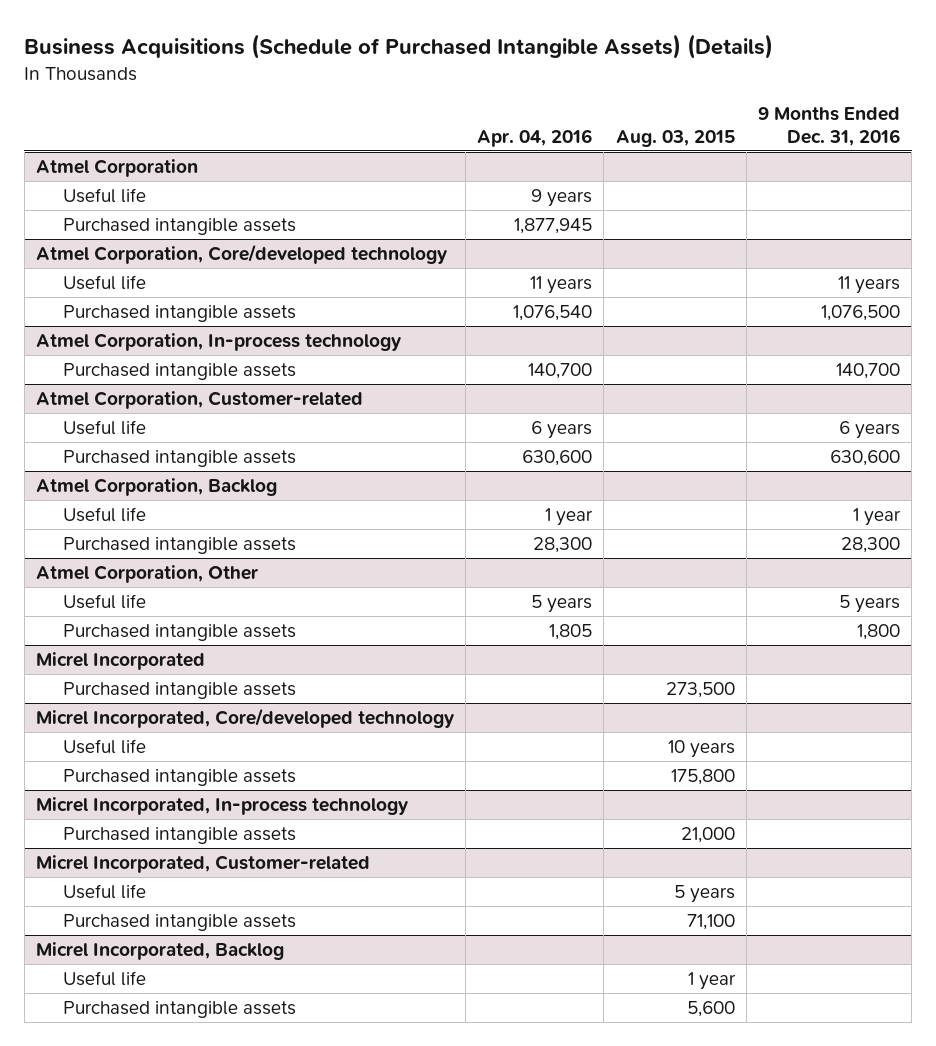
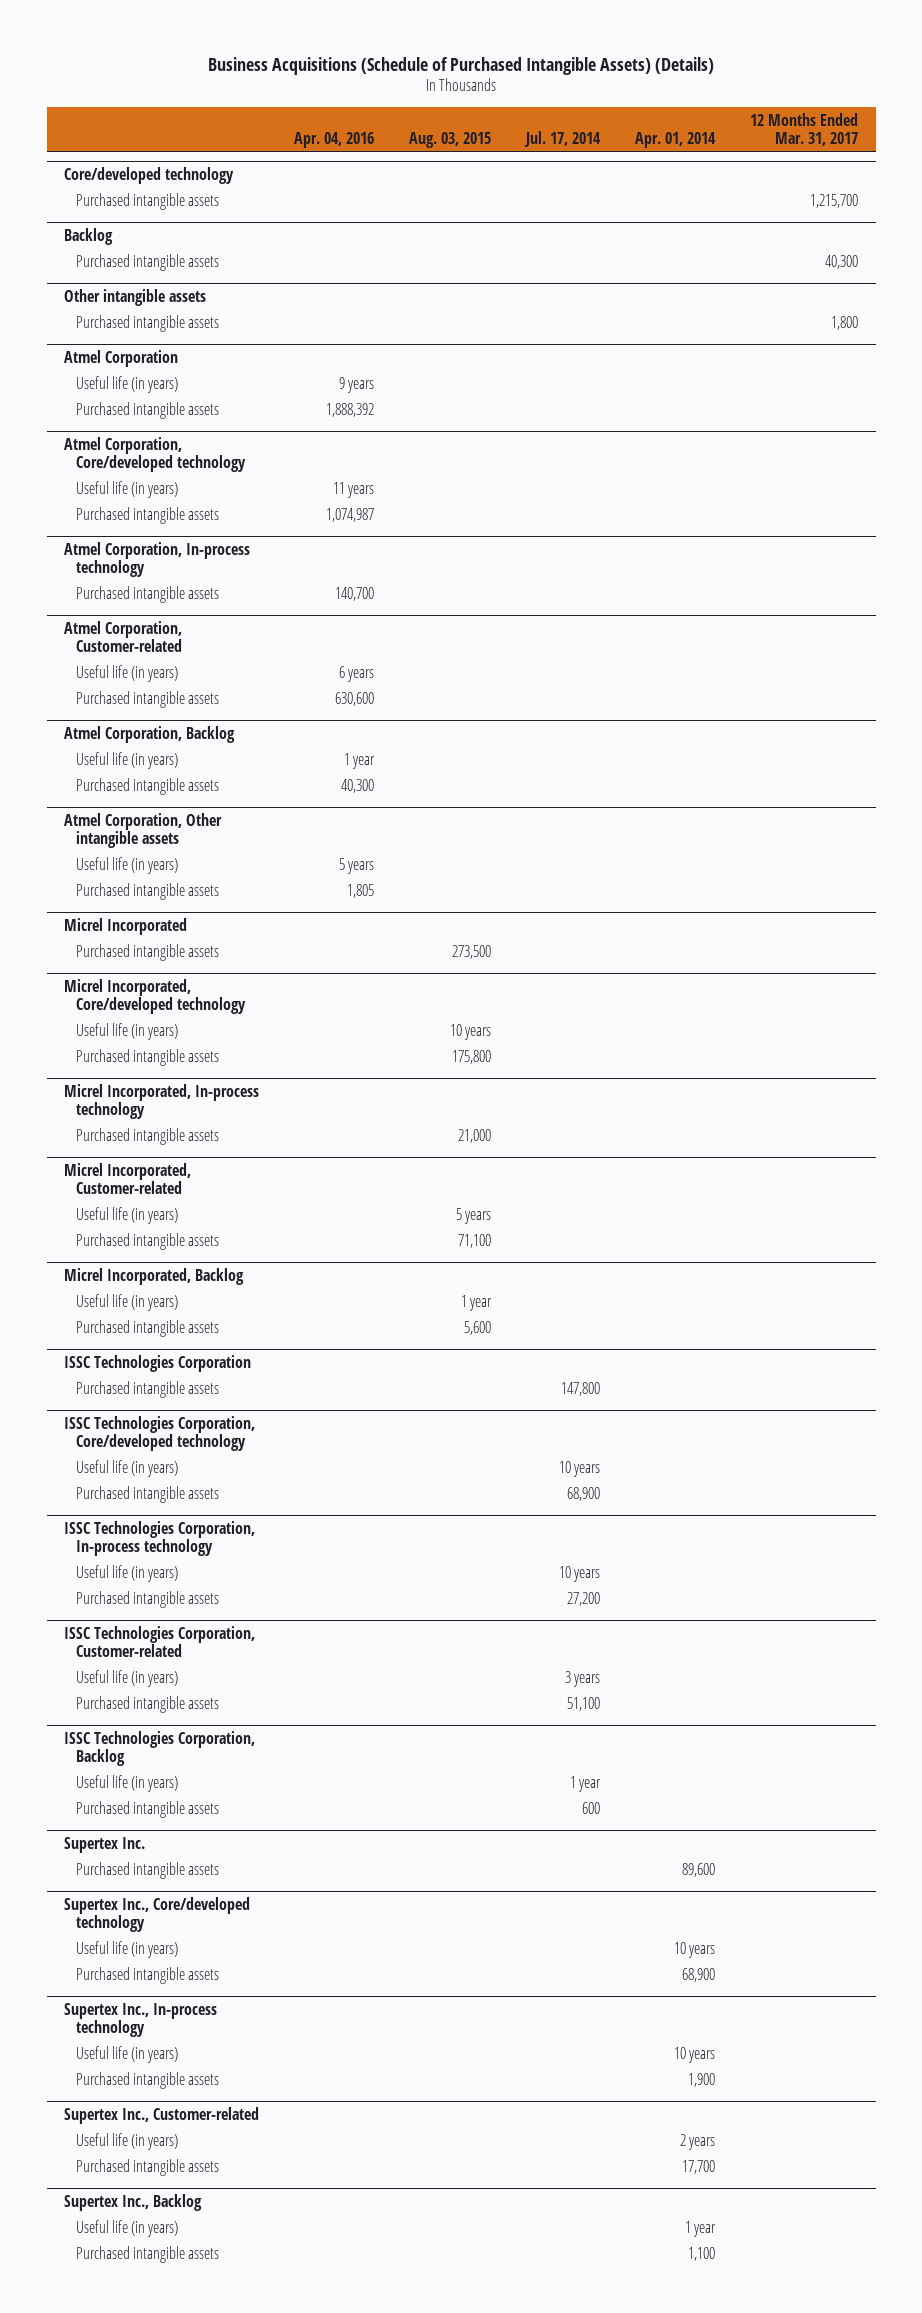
- | Apr. 04, 2016 | Aug. 03, 2015 | 9 Months Ended Dec. 31, 2016
+ | Apr. 04, 2016 | Aug. 03, 2015 | Jul. 17, 2014 | Apr. 01, 2014 | 12 Months Ended Mar. 31, 2017
+ Core/developed technology
+ Purchased intangible assets | | | | | 1,215,700
+ Backlog
+ Purchased intangible assets | | | | | 40,300
+ Other intangible assets
+ Purchased intangible assets | | | | | 1,800
@ Atmel Corporation
- Useful life | 9 years | |
- Purchased intangible assets | 1,877,945 | |
+ Useful life (in years) | 9 years | | | |
+ Purchased intangible assets | 1,888,392 | | | |
@ Atmel Corporation, Core/developed technology
- Useful life | 11 years | | 11 years
- Purchased intangible assets | 1,076,540 | | 1,076,500
+ Useful life (in years) | 11 years | | | |
+ Purchased intangible assets | 1,074,987 | | | |
@ Atmel Corporation, Customer-related
- Useful life | 6 years | | 6 years
+ Useful life (in years) | 6 years | | | |
@ Atmel Corporation, Backlog
- Useful life | 1 year | | 1 year
- Purchased intangible assets | 28,300 | | 28,300
- Atmel Corporation, Other
- Useful life | 5 years | | 5 years
@ Atmel Corporation, Backlog
+ Useful life (in years) | 1 year | | | |
+ Purchased intangible assets | 40,300 | | | |
+ Atmel Corporation, Other intangible assets
+ Useful life (in years) | 5 years | | | |
@ Micrel Incorporated, Core/developed technology
- Useful life | | 10 years |
+ Useful life (in years) | | 10 years | | |
@ Micrel Incorporated, Customer-related
- Useful life | | 5 years |
+ Useful life (in years) | | 5 years | | |
@ Micrel Incorporated, Backlog
- Useful life | | 1 year |
+ Useful life (in years) | | 1 year | | |
+ ISSC Technologies Corporation
+ Purchased intangible assets | | | 147,800 | |
+ ISSC Technologies Corporation, Core/developed technology
+ Useful life (in years) | | | 10 years | |
+ Purchased intangible assets | | | 68,900 | |
+ ISSC Technologies Corporation, In-process technology
+ Useful life (in years) | | | 10 years | |
+ Purchased intangible assets | | | 27,200 | |
+ ISSC Technologies Corporation, Customer-related
+ Useful life (in years) | | | 3 years | |
+ Purchased intangible assets | | | 51,100 | |
+ ISSC Technologies Corporation, Backlog
+ Useful life (in years) | | | 1 year | |
+ Purchased intangible assets | | | 600 | |
+ Supertex Inc.
+ Purchased intangible assets | | | | 89,600 |
+ Supertex Inc., Core/developed technology
+ Useful life (in years) | | | | 10 years |
+ Purchased intangible assets | | | | 68,900 |
+ Supertex Inc., In-process technology
+ Useful life (in years) | | | | 10 years |
+ Purchased intangible assets | | | | 1,900 |
+ Supertex Inc., Customer-related
+ Useful life (in years) | | | | 2 years |
+ Purchased intangible assets | | | | 17,700 |
+ Supertex Inc., Backlog
+ Useful life (in years) | | | | 1 year |
+ Purchased intangible assets | | | | 1,100 |

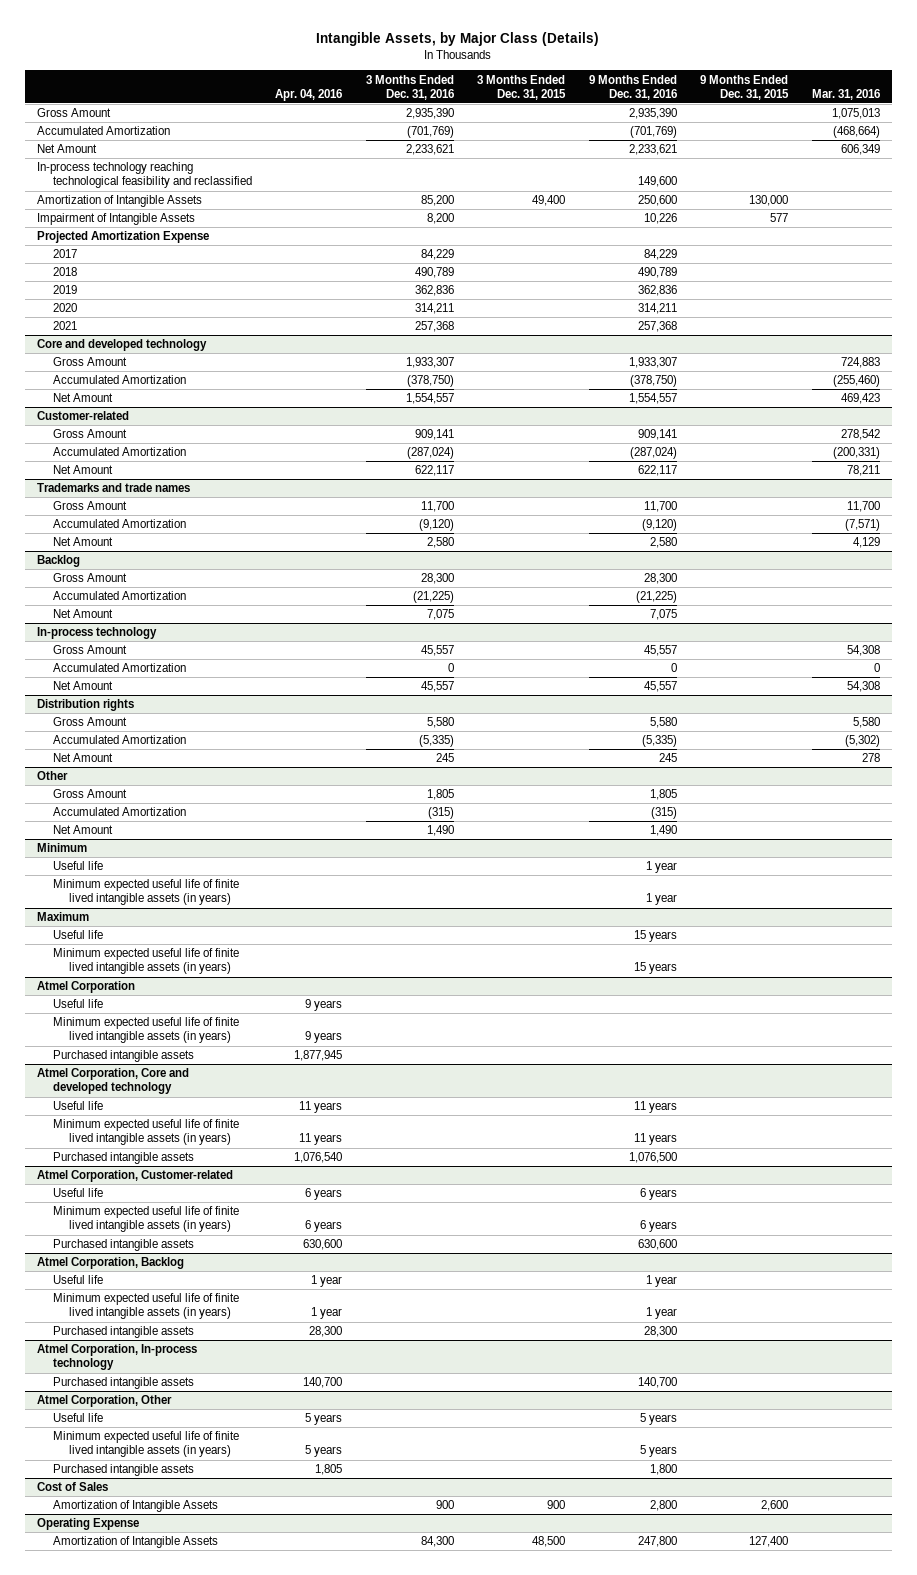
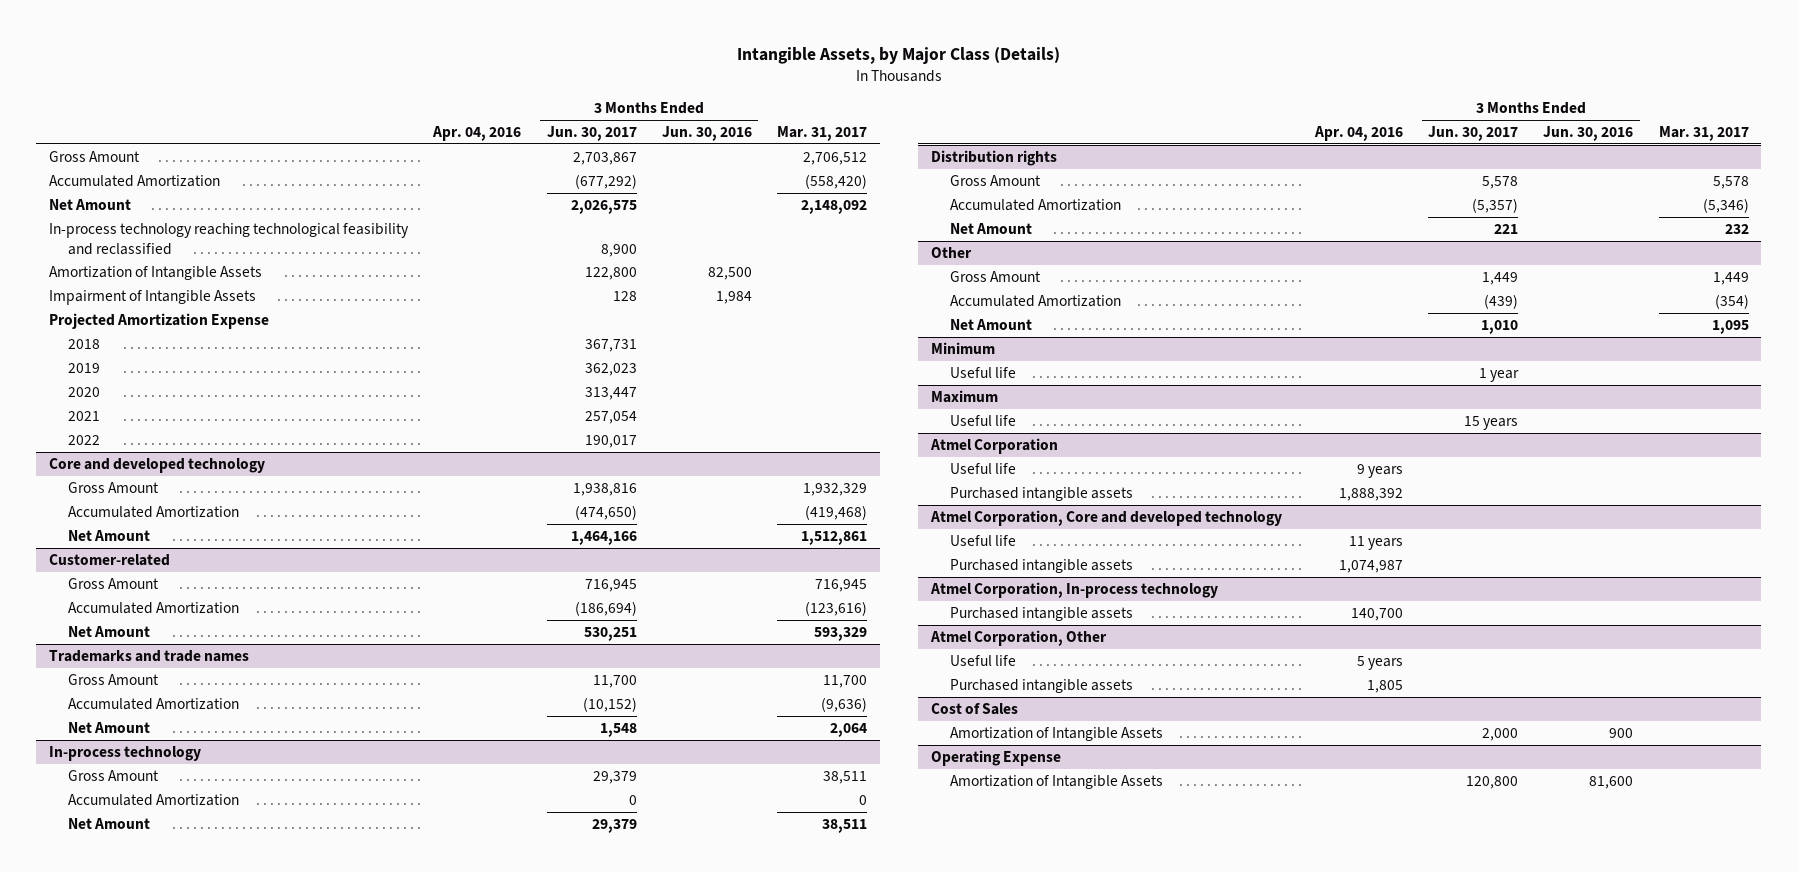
- | Apr. 04, 2016 | 3 Months Ended Dec. 31, 2016 | 3 Months Ended Dec. 31, 2015 | 9 Months Ended Dec. 31, 2016 | 9 Months Ended Dec. 31, 2015 | Mar. 31, 2016
+ | Apr. 04, 2016 | 3 Months Ended Jun. 30, 2017 | 3 Months Ended Jun. 30, 2016 | Mar. 31, 2017
- 2017 | | 84,229 | | 84,229 | |
+ 2022 | | 190,017 | |
- Backlog
- Gross Amount | | 28,300 | | 28,300 | |
- Accumulated Amortization | | (21,225) | | (21,225) | |
- Net Amount | | 7,075 | | 7,075 | |
@ Minimum
- Minimum expected useful life of finite lived intangible assets (in years) | | | | 1 year | |
@ Maximum
- Minimum expected useful life of finite lived intangible assets (in years) | | | | 15 years | |
@ Atmel Corporation
- Minimum expected useful life of finite lived intangible assets (in years) | 9 years | | | | |
- Purchased intangible assets | 1,877,945 | | | | |
+ Purchased intangible assets | 1,888,392 | | |
@ Atmel Corporation, Core and developed technology
- Minimum expected useful life of finite lived intangible assets (in years) | 11 years | | | 11 years | |
- Purchased intangible assets | 1,076,540 | | | 1,076,500 | |
- Atmel Corporation, Customer-related
- Useful life | 6 years | | | 6 years | |
- Minimum expected useful life of finite lived intangible assets (in years) | 6 years | | | 6 years | |
- Purchased intangible assets | 630,600 | | | 630,600 | |
- Atmel Corporation, Backlog
- Useful life | 1 year | | | 1 year | |
- Minimum expected useful life of finite lived intangible assets (in years) | 1 year | | | 1 year | |
- Purchased intangible assets | 28,300 | | | 28,300 | |
@ Atmel Corporation, Core and developed technology
+ Purchased intangible assets | 1,074,987 | | |
@ Atmel Corporation, Other
- Minimum expected useful life of finite lived intangible assets (in years) | 5 years | | | 5 years | |

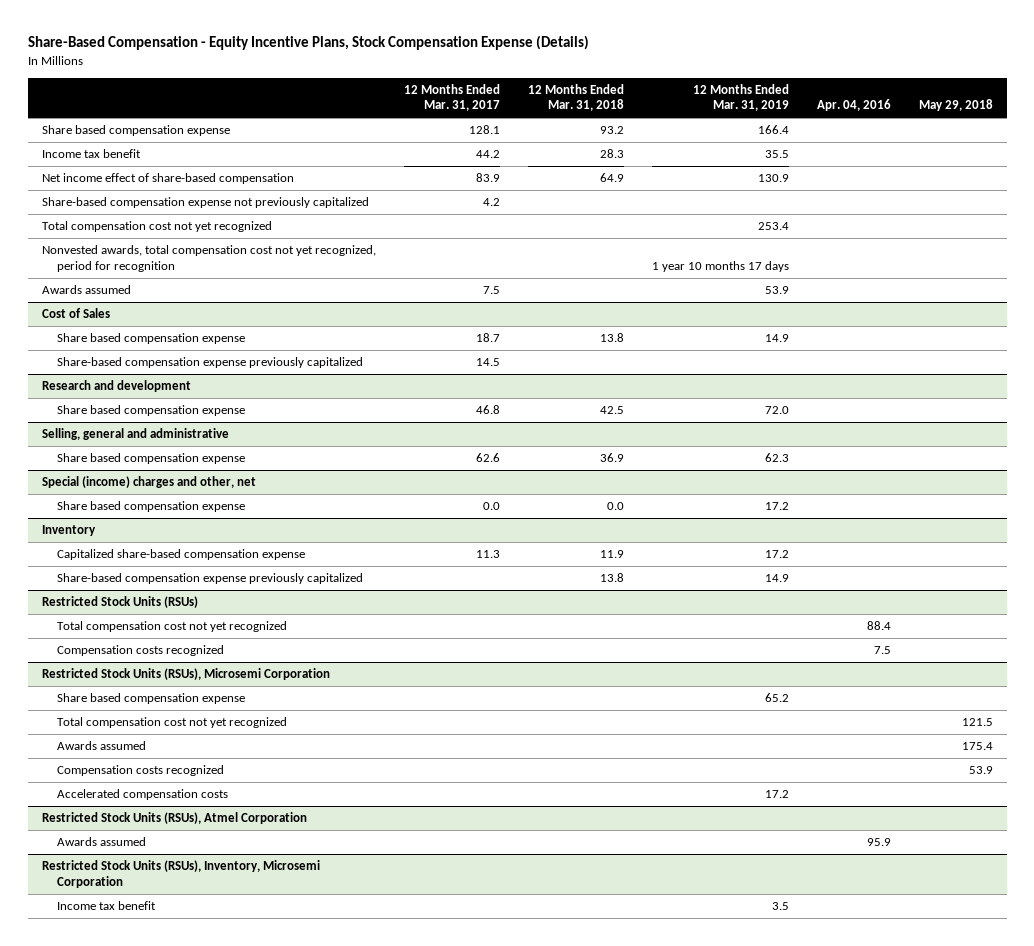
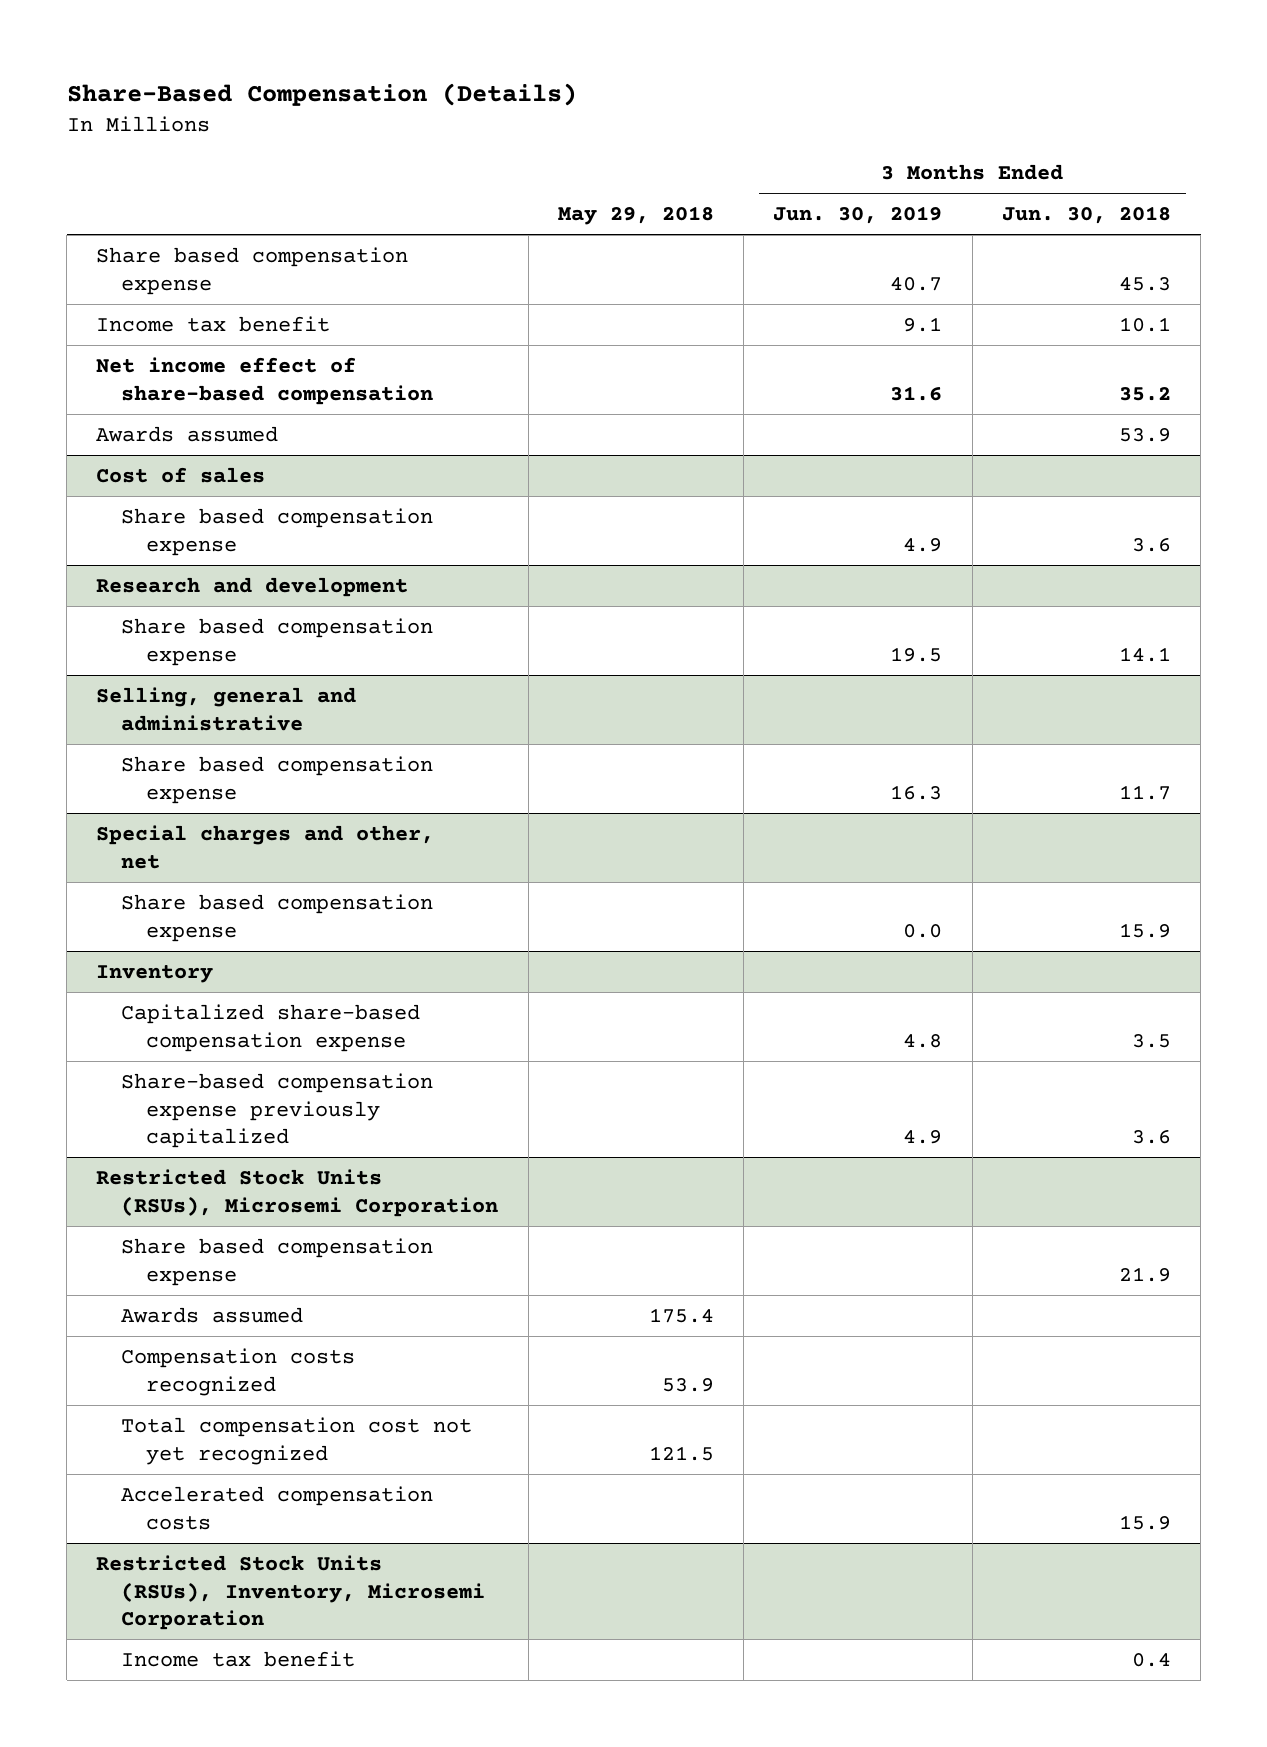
- Share-Based Compensation - Equity Incentive Plans, Stock Compensation Expense (Details)
+ Share-Based Compensation (Details)
- | 12 Months Ended Mar. 31, 2017 | 12 Months Ended Mar. 31, 2018 | 12 Months Ended Mar. 31, 2019 | Apr. 04, 2016 | May 29, 2018
+ | May 29, 2018 | 3 Months Ended Jun. 30, 2019 | 3 Months Ended Jun. 30, 2018
- Share-based compensation expense not previously capitalized | 4.2 | | | |
- Total compensation cost not yet recognized | | | 253.4 | |
- Nonvested awards, total compensation cost not yet recognized, period for recognition | | | 1 year 10 months 17 days | |
- Cost of Sales
+ Cost of sales
- Share-based compensation expense previously capitalized | 14.5 | | | |
- Special (income) charges and other, net
+ Special charges and other, net
- Restricted Stock Units (RSUs)
- Total compensation cost not yet recognized | | | | 88.4 |
- Compensation costs recognized | | | | 7.5 |
@ Restricted Stock Units (RSUs), Microsemi Corporation
moved down: Total compensation cost not yet recognized | 121.5 | |
- Restricted Stock Units (RSUs), Atmel Corporation
- Awards assumed | | | | 95.9 |

